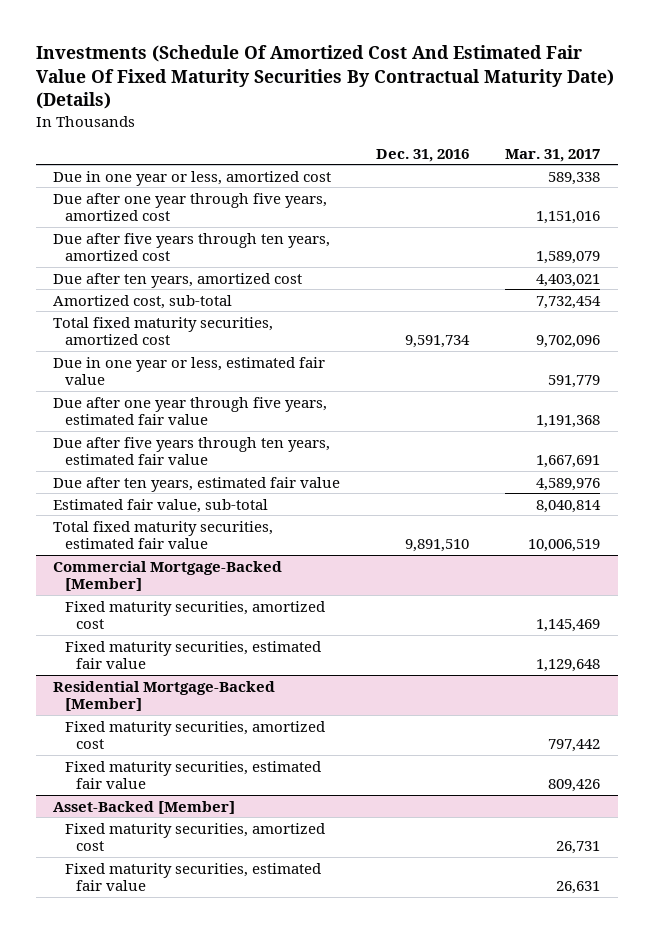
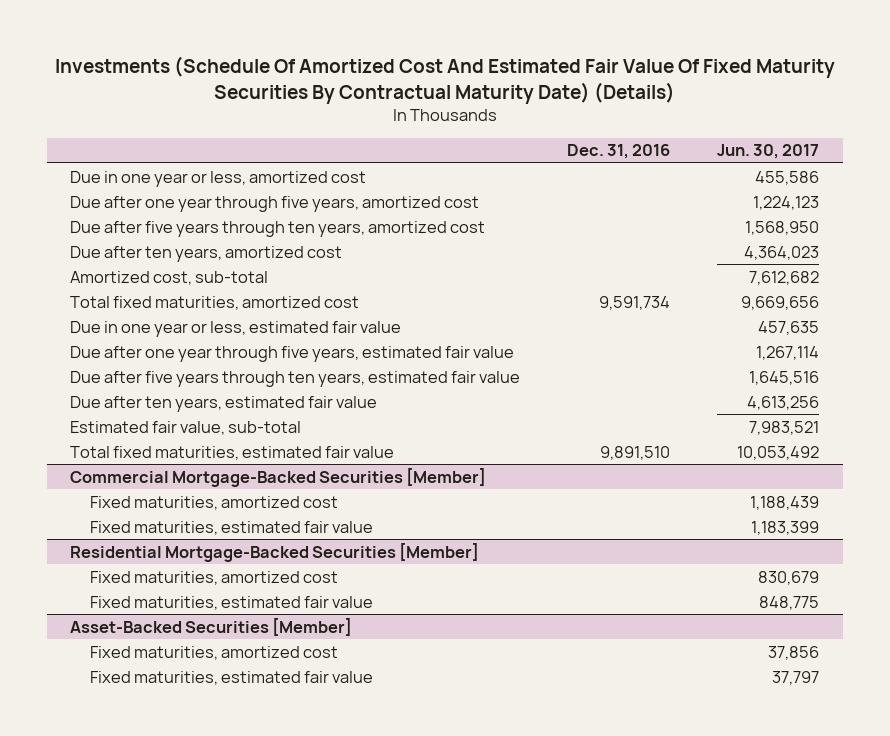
- | Dec. 31, 2016 | Mar. 31, 2017
+ | Dec. 31, 2016 | Jun. 30, 2017
- Total fixed maturity securities, amortized cost | 9,591,734 | 9,702,096
+ Total fixed maturities, amortized cost | 9,591,734 | 9,669,656
- Total fixed maturity securities, estimated fair value | 9,891,510 | 10,006,519
- Commercial Mortgage-Backed [Member]
- Fixed maturity securities, amortized cost | | 1,145,469
- Fixed maturity securities, estimated fair value | | 1,129,648
- Residential Mortgage-Backed [Member]
- Fixed maturity securities, amortized cost | | 797,442
- Fixed maturity securities, estimated fair value | | 809,426
- Asset-Backed [Member]
- Fixed maturity securities, amortized cost | | 26,731
- Fixed maturity securities, estimated fair value | | 26,631
+ Total fixed maturities, estimated fair value | 9,891,510 | 10,053,492
+ Commercial Mortgage-Backed Securities [Member]
+ Fixed maturities, amortized cost | | 1,188,439
+ Fixed maturities, estimated fair value | | 1,183,399
+ Residential Mortgage-Backed Securities [Member]
+ Fixed maturities, amortized cost | | 830,679
+ Fixed maturities, estimated fair value | | 848,775
+ Asset-Backed Securities [Member]
+ Fixed maturities, amortized cost | | 37,856
+ Fixed maturities, estimated fair value | | 37,797

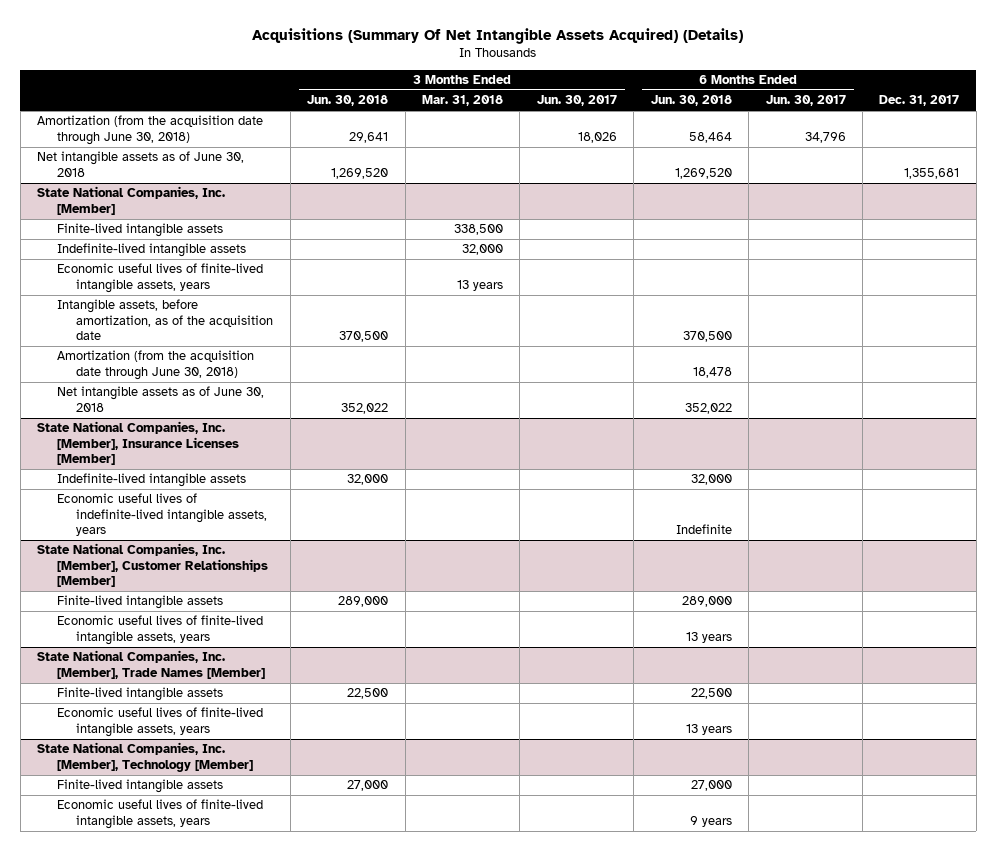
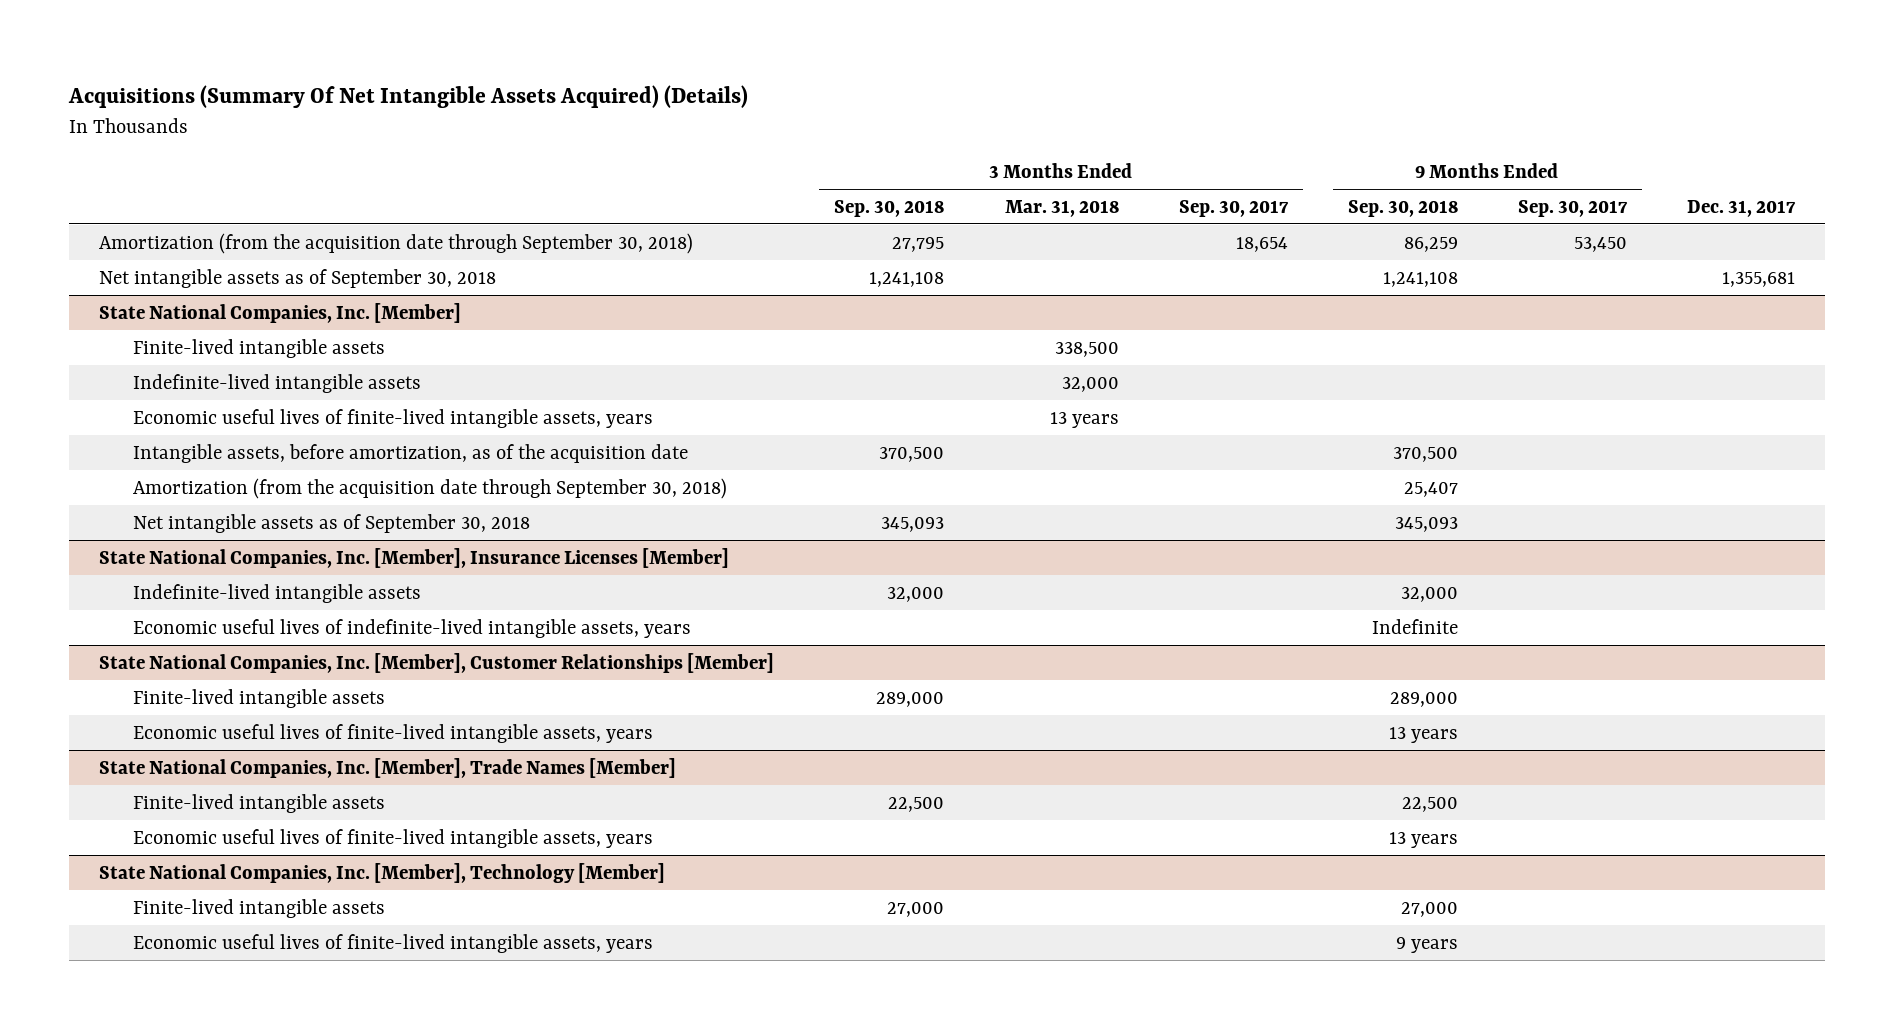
- | 3 Months Ended Jun. 30, 2018 | 3 Months Ended Mar. 31, 2018 | 3 Months Ended Jun. 30, 2017 | 6 Months Ended Jun. 30, 2018 | 6 Months Ended Jun. 30, 2017 | Dec. 31, 2017
+ | 3 Months Ended Sep. 30, 2018 | 3 Months Ended Mar. 31, 2018 | 3 Months Ended Sep. 30, 2017 | 9 Months Ended Sep. 30, 2018 | 9 Months Ended Sep. 30, 2017 | Dec. 31, 2017
- Amortization (from the acquisition date through June 30, 2018) | 29,641 | | 18,026 | 58,464 | 34,796 |
- Net intangible assets as of June 30, 2018 | 1,269,520 | | | 1,269,520 | | 1,355,681
+ Amortization (from the acquisition date through September 30, 2018) | 27,795 | | 18,654 | 86,259 | 53,450 |
+ Net intangible assets as of September 30, 2018 | 1,241,108 | | | 1,241,108 | | 1,355,681
@ State National Companies, Inc. [Member]
- Amortization (from the acquisition date through June 30, 2018) | | | | 18,478 | |
- Net intangible assets as of June 30, 2018 | 352,022 | | | 352,022 | |
+ Amortization (from the acquisition date through September 30, 2018) | | | | 25,407 | |
+ Net intangible assets as of September 30, 2018 | 345,093 | | | 345,093 | |

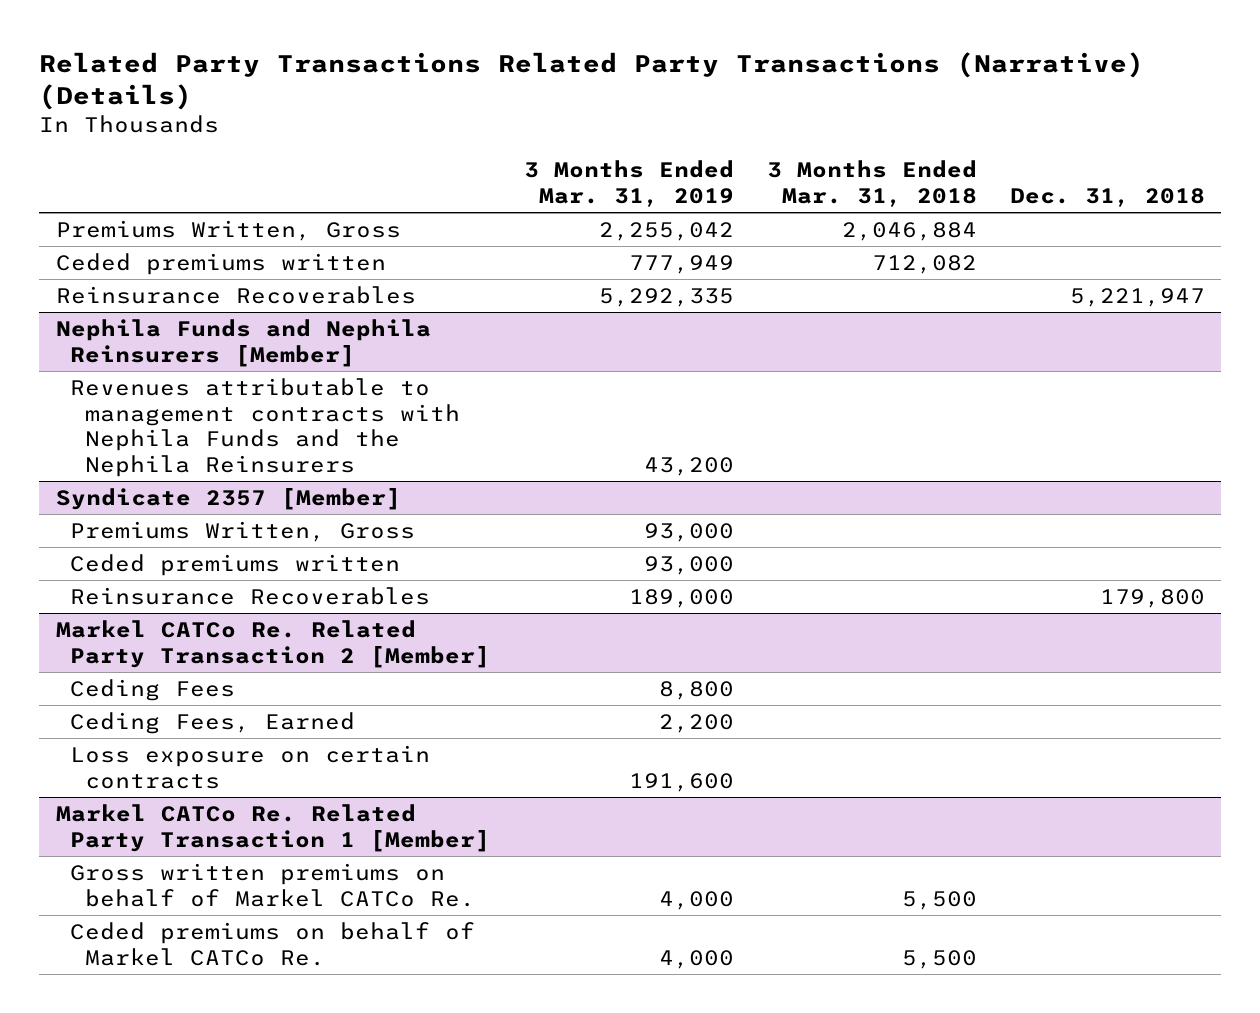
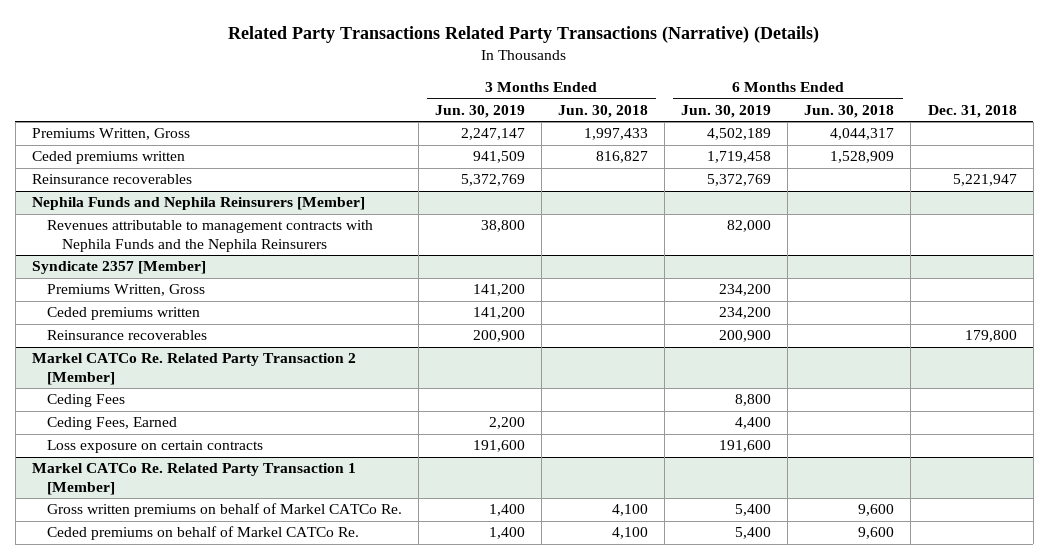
- | 3 Months Ended Mar. 31, 2019 | 3 Months Ended Mar. 31, 2018 | Dec. 31, 2018
+ | 3 Months Ended Jun. 30, 2019 | 3 Months Ended Jun. 30, 2018 | 6 Months Ended Jun. 30, 2019 | 6 Months Ended Jun. 30, 2018 | Dec. 31, 2018
- Reinsurance Recoverables | 5,292,335 | | 5,221,947
+ Reinsurance recoverables | 5,372,769 | | 5,372,769 | | 5,221,947
@ Syndicate 2357 [Member]
- Reinsurance Recoverables | 189,000 | | 179,800
+ Reinsurance recoverables | 200,900 | | 200,900 | | 179,800

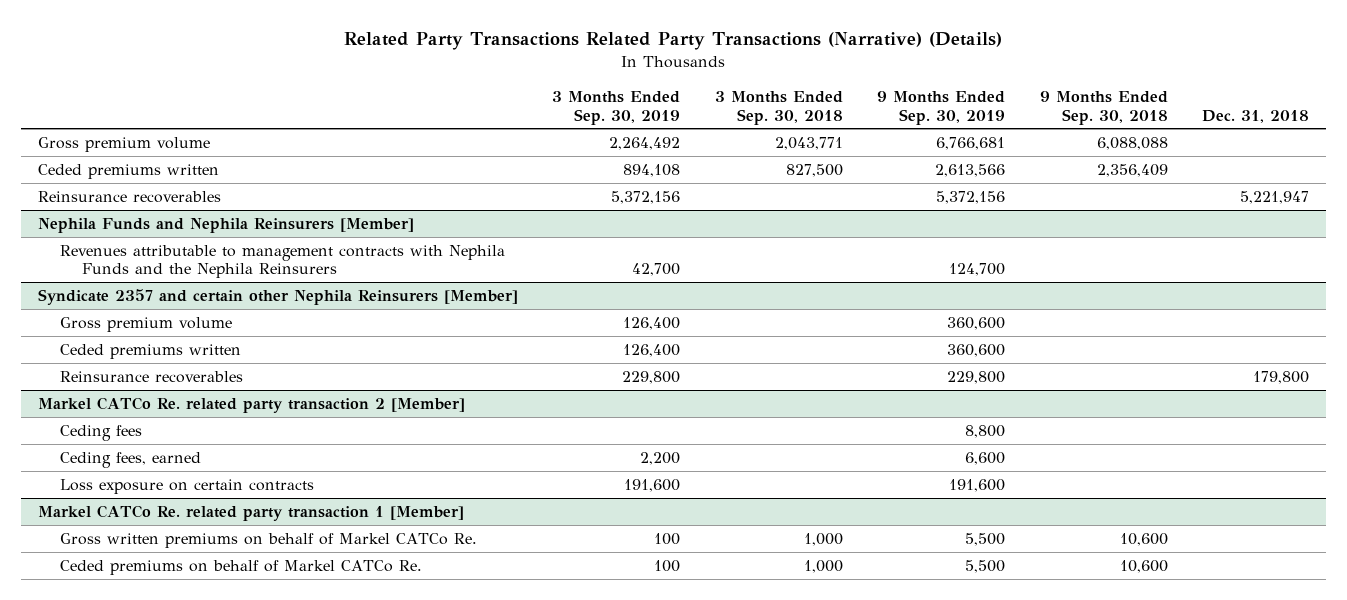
- | 3 Months Ended Jun. 30, 2019 | 3 Months Ended Jun. 30, 2018 | 6 Months Ended Jun. 30, 2019 | 6 Months Ended Jun. 30, 2018 | Dec. 31, 2018
+ | 3 Months Ended Sep. 30, 2019 | 3 Months Ended Sep. 30, 2018 | 9 Months Ended Sep. 30, 2019 | 9 Months Ended Sep. 30, 2018 | Dec. 31, 2018
- Premiums Written, Gross | 2,247,147 | 1,997,433 | 4,502,189 | 4,044,317 |
+ Gross premium volume | 2,264,492 | 2,043,771 | 6,766,681 | 6,088,088 |
- Syndicate 2357 [Member]
- Premiums Written, Gross | 141,200 | | 234,200 | |
+ Syndicate 2357 and certain other Nephila Reinsurers [Member]
+ Gross premium volume | 126,400 | | 360,600 | |
- Markel CATCo Re. Related Party Transaction 2 [Member]
- Ceding Fees | | | 8,800 | |
- Ceding Fees, Earned | 2,200 | | 4,400 | |
+ Markel CATCo Re. related party transaction 2 [Member]
+ Ceding fees | | | 8,800 | |
+ Ceding fees, earned | 2,200 | | 6,600 | |
- Markel CATCo Re. Related Party Transaction 1 [Member]
+ Markel CATCo Re. related party transaction 1 [Member]

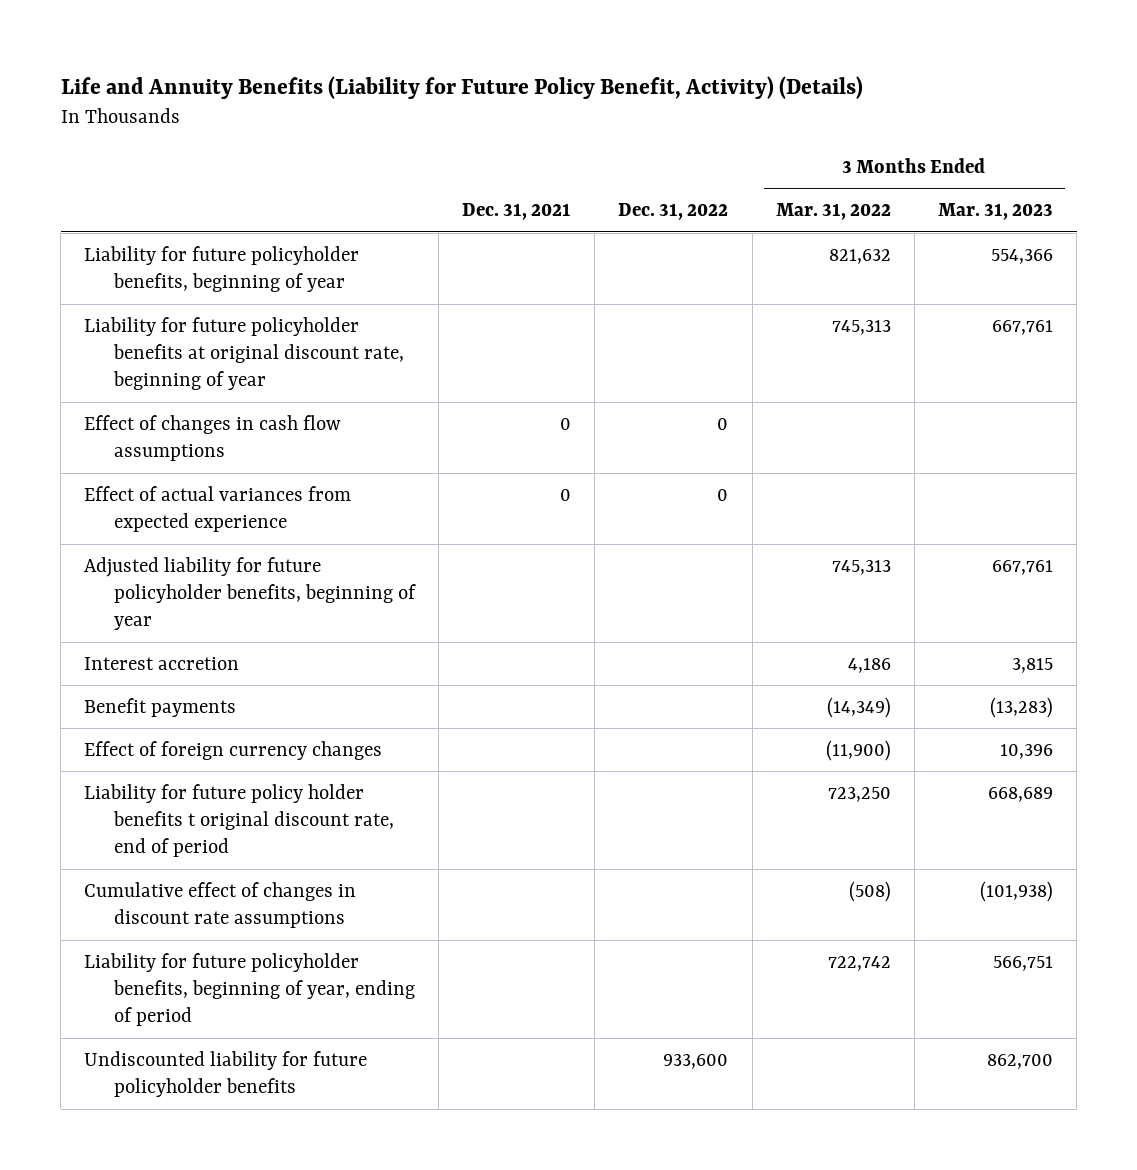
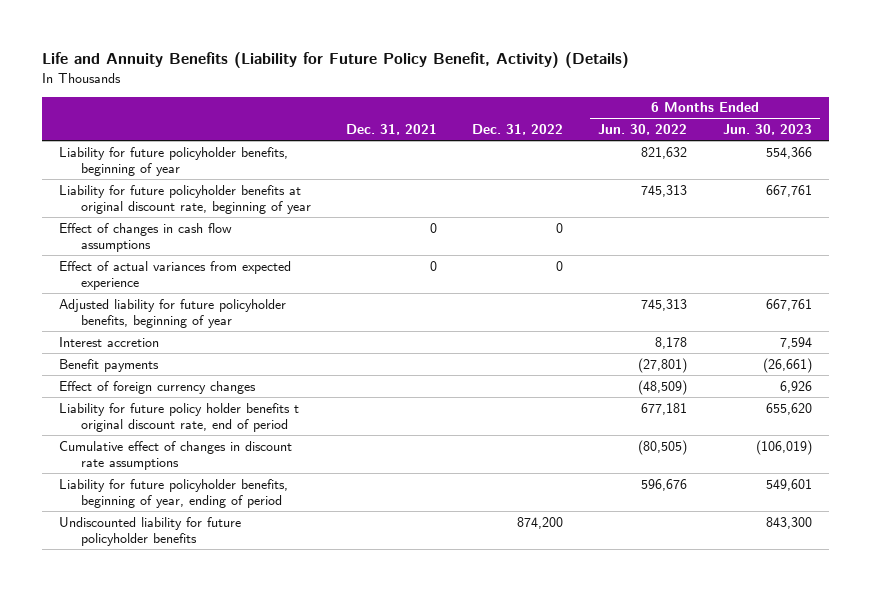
- | Dec. 31, 2021 | Dec. 31, 2022 | 3 Months Ended Mar. 31, 2022 | 3 Months Ended Mar. 31, 2023
+ | Dec. 31, 2021 | Dec. 31, 2022 | 6 Months Ended Jun. 30, 2022 | 6 Months Ended Jun. 30, 2023
- Undiscounted liability for future policyholder benefits | | 933,600 | | 862,700
+ Undiscounted liability for future policyholder benefits | | 874,200 | | 843,300

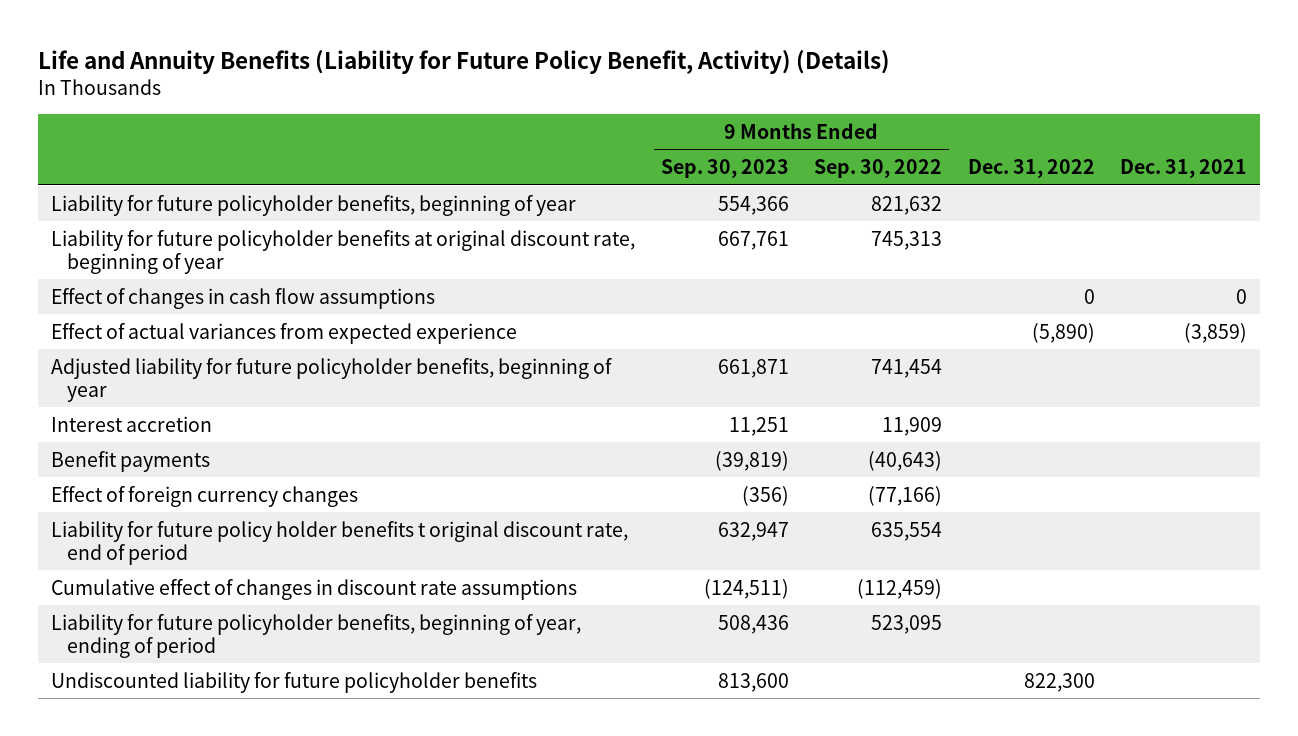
- | Dec. 31, 2021 | Dec. 31, 2022 | 6 Months Ended Jun. 30, 2022 | 6 Months Ended Jun. 30, 2023
+ | 9 Months Ended Sep. 30, 2023 | 9 Months Ended Sep. 30, 2022 | Dec. 31, 2022 | Dec. 31, 2021
- Effect of actual variances from expected experience | 0 | 0 | |
+ Effect of actual variances from expected experience | | | (5,890) | (3,859)
- Undiscounted liability for future policyholder benefits | | 874,200 | | 843,300
+ Undiscounted liability for future policyholder benefits | 813,600 | | 822,300 |

